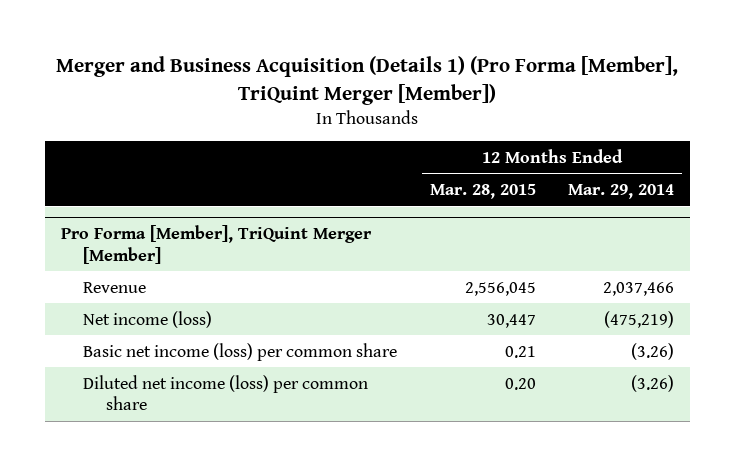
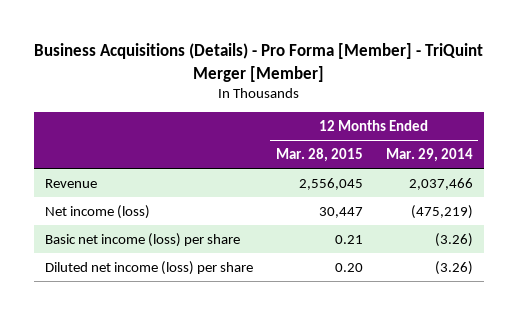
- Merger and Business Acquisition (Details 1) (Pro Forma [Member], TriQuint Merger [Member])
+ Business Acquisitions (Details) - Pro Forma [Member] - TriQuint Merger [Member]
- Pro Forma [Member], TriQuint Merger [Member]
- Basic net income (loss) per common share | 0.21 | (3.26)
- Diluted net income (loss) per common share | 0.20 | (3.26)
+ Basic net income (loss) per share | 0.21 | (3.26)
+ Diluted net income (loss) per share | 0.20 | (3.26)

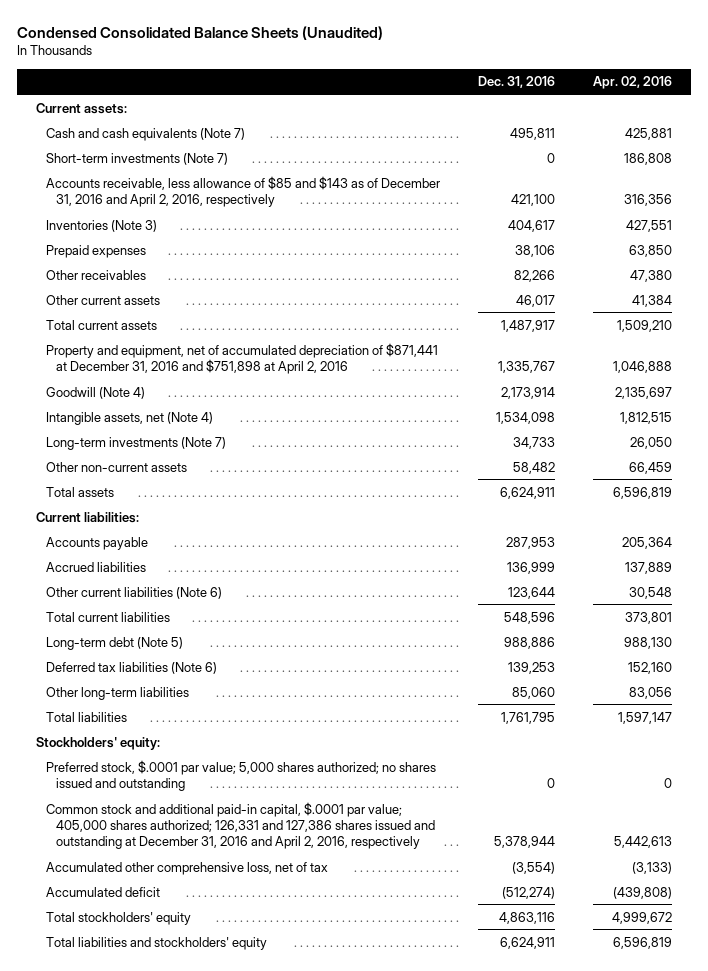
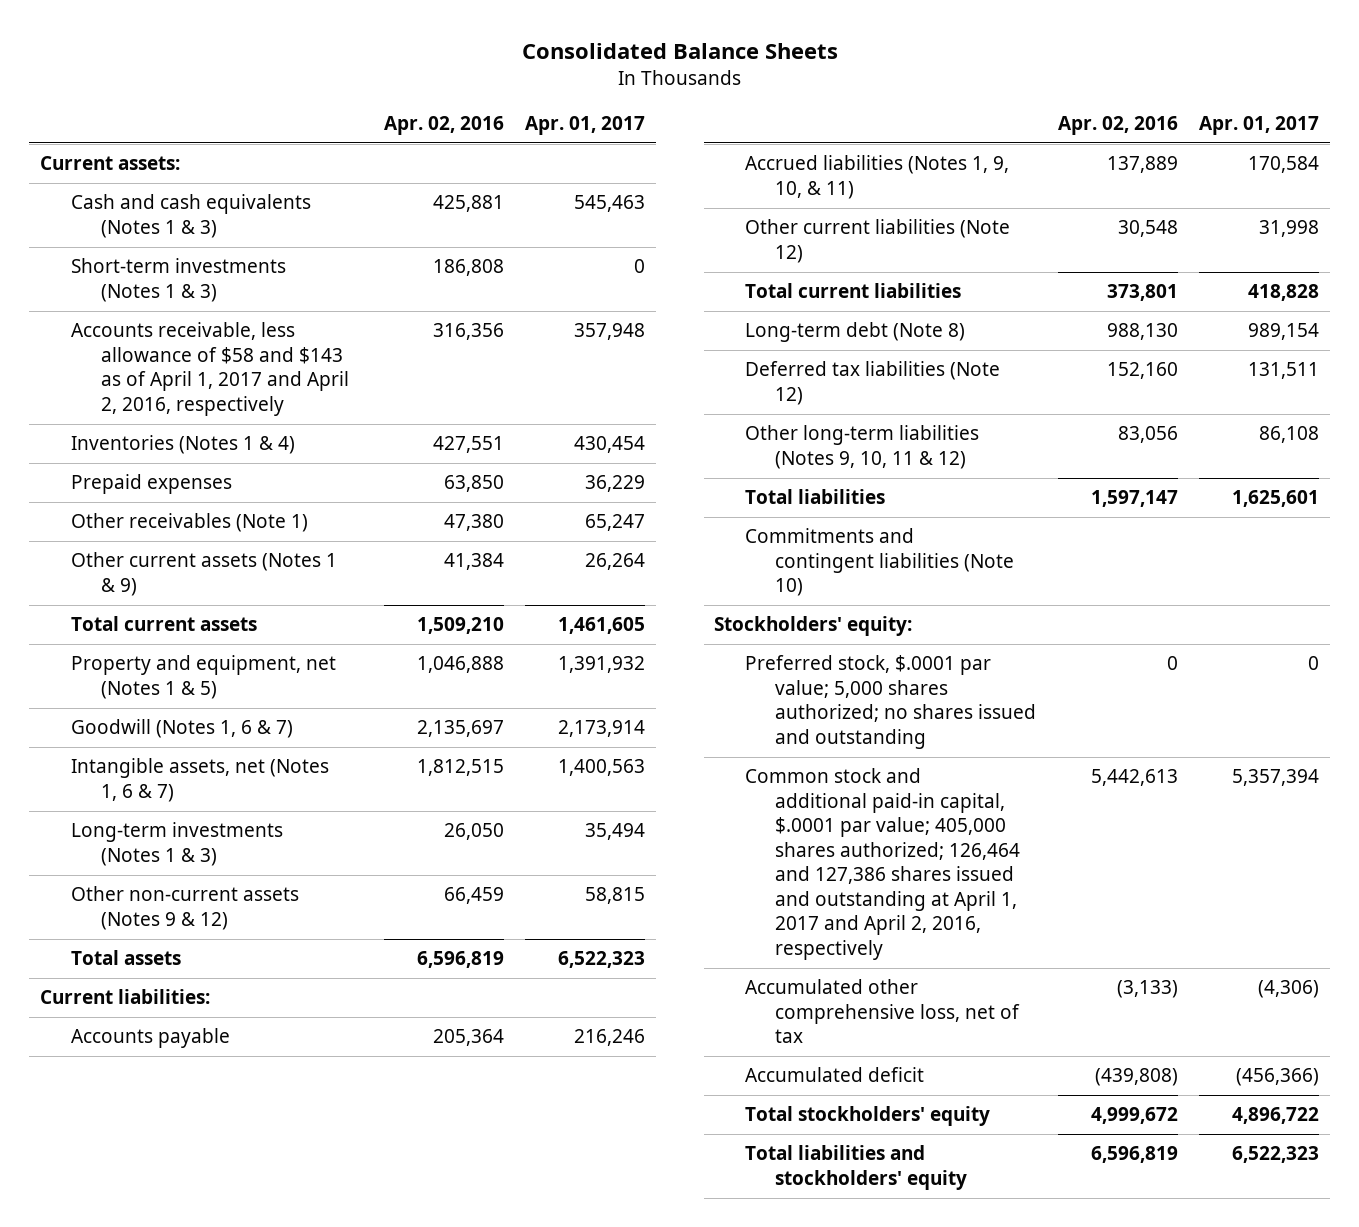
- Condensed Consolidated Balance Sheets (Unaudited)
+ Consolidated Balance Sheets
- | Dec. 31, 2016 | Apr. 02, 2016
+ | Apr. 02, 2016 | Apr. 01, 2017
- Cash and cash equivalents (Note 7) | 495,811 | 425,881
- Short-term investments (Note 7) | 0 | 186,808
- Accounts receivable, less allowance of $85 and $143 as of December 31, 2016 and April 2, 2016, respectively | 421,100 | 316,356
- Inventories (Note 3) | 404,617 | 427,551
+ Cash and cash equivalents (Notes 1 & 3) | 425,881 | 545,463
+ Short-term investments (Notes 1 & 3) | 186,808 | 0
+ Accounts receivable, less allowance of $58 and $143 as of April 1, 2017 and April 2, 2016, respectively | 316,356 | 357,948
+ Inventories (Notes 1 & 4) | 427,551 | 430,454
- Other receivables | 82,266 | 47,380
- Other current assets | 46,017 | 41,384
+ Other receivables (Note 1) | 47,380 | 65,247
+ Other current assets (Notes 1 & 9) | 41,384 | 26,264
- Property and equipment, net of accumulated depreciation of $871,441 at December 31, 2016 and $751,898 at April 2, 2016 | 1,335,767 | 1,046,888
- Goodwill (Note 4) | 2,173,914 | 2,135,697
- Intangible assets, net (Note 4) | 1,534,098 | 1,812,515
- Long-term investments (Note 7) | 34,733 | 26,050
- Other non-current assets | 58,482 | 66,459
+ Property and equipment, net (Notes 1 & 5) | 1,046,888 | 1,391,932
+ Goodwill (Notes 1, 6 & 7) | 2,135,697 | 2,173,914
+ Intangible assets, net (Notes 1, 6 & 7) | 1,812,515 | 1,400,563
+ Long-term investments (Notes 1 & 3) | 26,050 | 35,494
+ Other non-current assets (Notes 9 & 12) | 66,459 | 58,815
- Accrued liabilities | 136,999 | 137,889
- Other current liabilities (Note 6) | 123,644 | 30,548
+ Accrued liabilities (Notes 1, 9, 10, & 11) | 137,889 | 170,584
+ Other current liabilities (Note 12) | 30,548 | 31,998
- Long-term debt (Note 5) | 988,886 | 988,130
- Deferred tax liabilities (Note 6) | 139,253 | 152,160
- Other long-term liabilities | 85,060 | 83,056
+ Long-term debt (Note 8) | 988,130 | 989,154
+ Deferred tax liabilities (Note 12) | 152,160 | 131,511
+ Other long-term liabilities (Notes 9, 10, 11 & 12) | 83,056 | 86,108
+ Commitments and contingent liabilities (Note 10)
- Common stock and additional paid-in capital, $.0001 par value; 405,000 shares authorized; 126,331 and 127,386 shares issued and outstanding at December 31, 2016 and April 2, 2016, respectively | 5,378,944 | 5,442,613
+ Common stock and additional paid-in capital, $.0001 par value; 405,000 shares authorized; 126,464 and 127,386 shares issued and outstanding at April 1, 2017 and April 2, 2016, respectively | 5,442,613 | 5,357,394

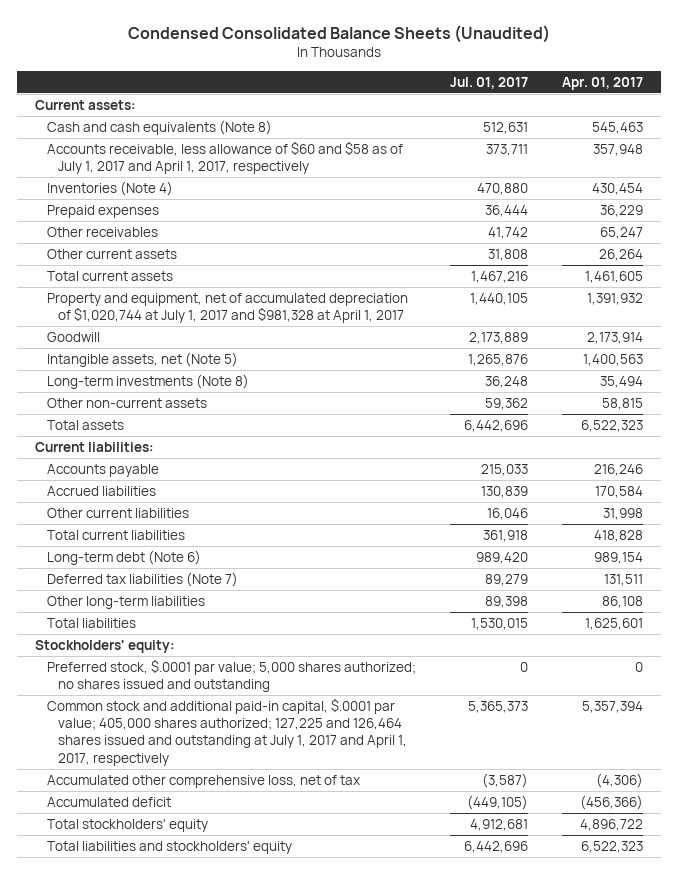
- Consolidated Balance Sheets
+ Condensed Consolidated Balance Sheets (Unaudited)
- | Apr. 02, 2016 | Apr. 01, 2017
+ | Jul. 01, 2017 | Apr. 01, 2017
- Cash and cash equivalents (Notes 1 & 3) | 425,881 | 545,463
- Short-term investments (Notes 1 & 3) | 186,808 | 0
- Accounts receivable, less allowance of $58 and $143 as of April 1, 2017 and April 2, 2016, respectively | 316,356 | 357,948
- Inventories (Notes 1 & 4) | 427,551 | 430,454
+ Cash and cash equivalents (Note 8) | 512,631 | 545,463
+ Accounts receivable, less allowance of $60 and $58 as of July 1, 2017 and April 1, 2017, respectively | 373,711 | 357,948
+ Inventories (Note 4) | 470,880 | 430,454
- Other receivables (Note 1) | 47,380 | 65,247
- Other current assets (Notes 1 & 9) | 41,384 | 26,264
+ Other receivables | 41,742 | 65,247
+ Other current assets | 31,808 | 26,264
- Property and equipment, net (Notes 1 & 5) | 1,046,888 | 1,391,932
- Goodwill (Notes 1, 6 & 7) | 2,135,697 | 2,173,914
- Intangible assets, net (Notes 1, 6 & 7) | 1,812,515 | 1,400,563
- Long-term investments (Notes 1 & 3) | 26,050 | 35,494
- Other non-current assets (Notes 9 & 12) | 66,459 | 58,815
+ Property and equipment, net of accumulated depreciation of $1,020,744 at July 1, 2017 and $981,328 at April 1, 2017 | 1,440,105 | 1,391,932
+ Goodwill | 2,173,889 | 2,173,914
+ Intangible assets, net (Note 5) | 1,265,876 | 1,400,563
+ Long-term investments (Note 8) | 36,248 | 35,494
+ Other non-current assets | 59,362 | 58,815
- Accrued liabilities (Notes 1, 9, 10, & 11) | 137,889 | 170,584
- Other current liabilities (Note 12) | 30,548 | 31,998
+ Accrued liabilities | 130,839 | 170,584
+ Other current liabilities | 16,046 | 31,998
- Long-term debt (Note 8) | 988,130 | 989,154
- Deferred tax liabilities (Note 12) | 152,160 | 131,511
- Other long-term liabilities (Notes 9, 10, 11 & 12) | 83,056 | 86,108
+ Long-term debt (Note 6) | 989,420 | 989,154
+ Deferred tax liabilities (Note 7) | 89,279 | 131,511
+ Other long-term liabilities | 89,398 | 86,108
- Commitments and contingent liabilities (Note 10)
- Common stock and additional paid-in capital, $.0001 par value; 405,000 shares authorized; 126,464 and 127,386 shares issued and outstanding at April 1, 2017 and April 2, 2016, respectively | 5,442,613 | 5,357,394
+ Common stock and additional paid-in capital, $.0001 par value; 405,000 shares authorized; 127,225 and 126,464 shares issued and outstanding at July 1, 2017 and April 1, 2017, respectively | 5,365,373 | 5,357,394

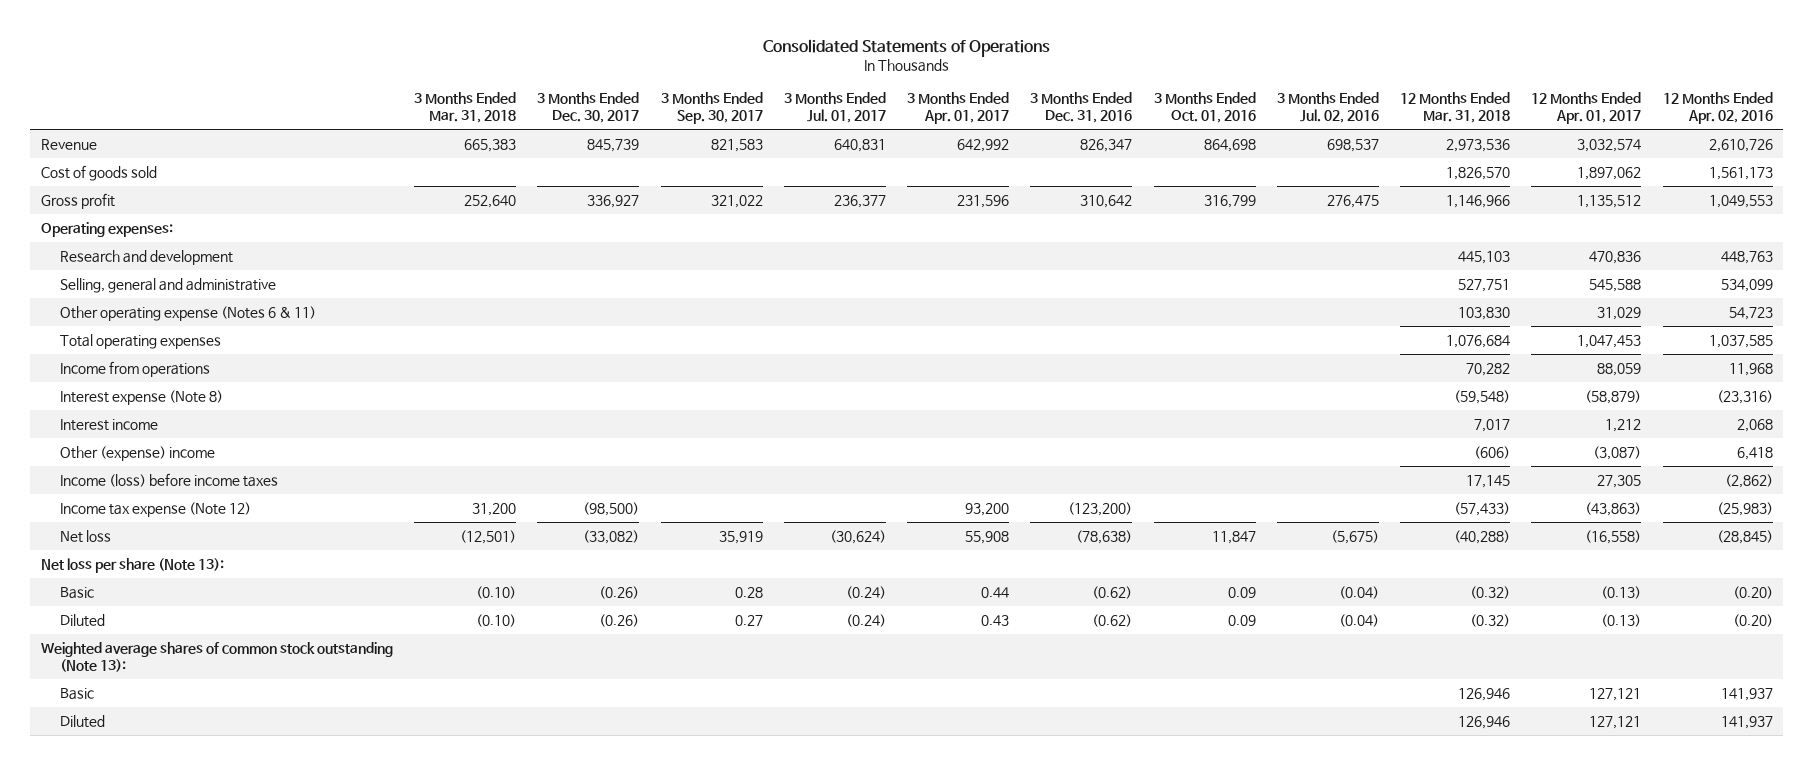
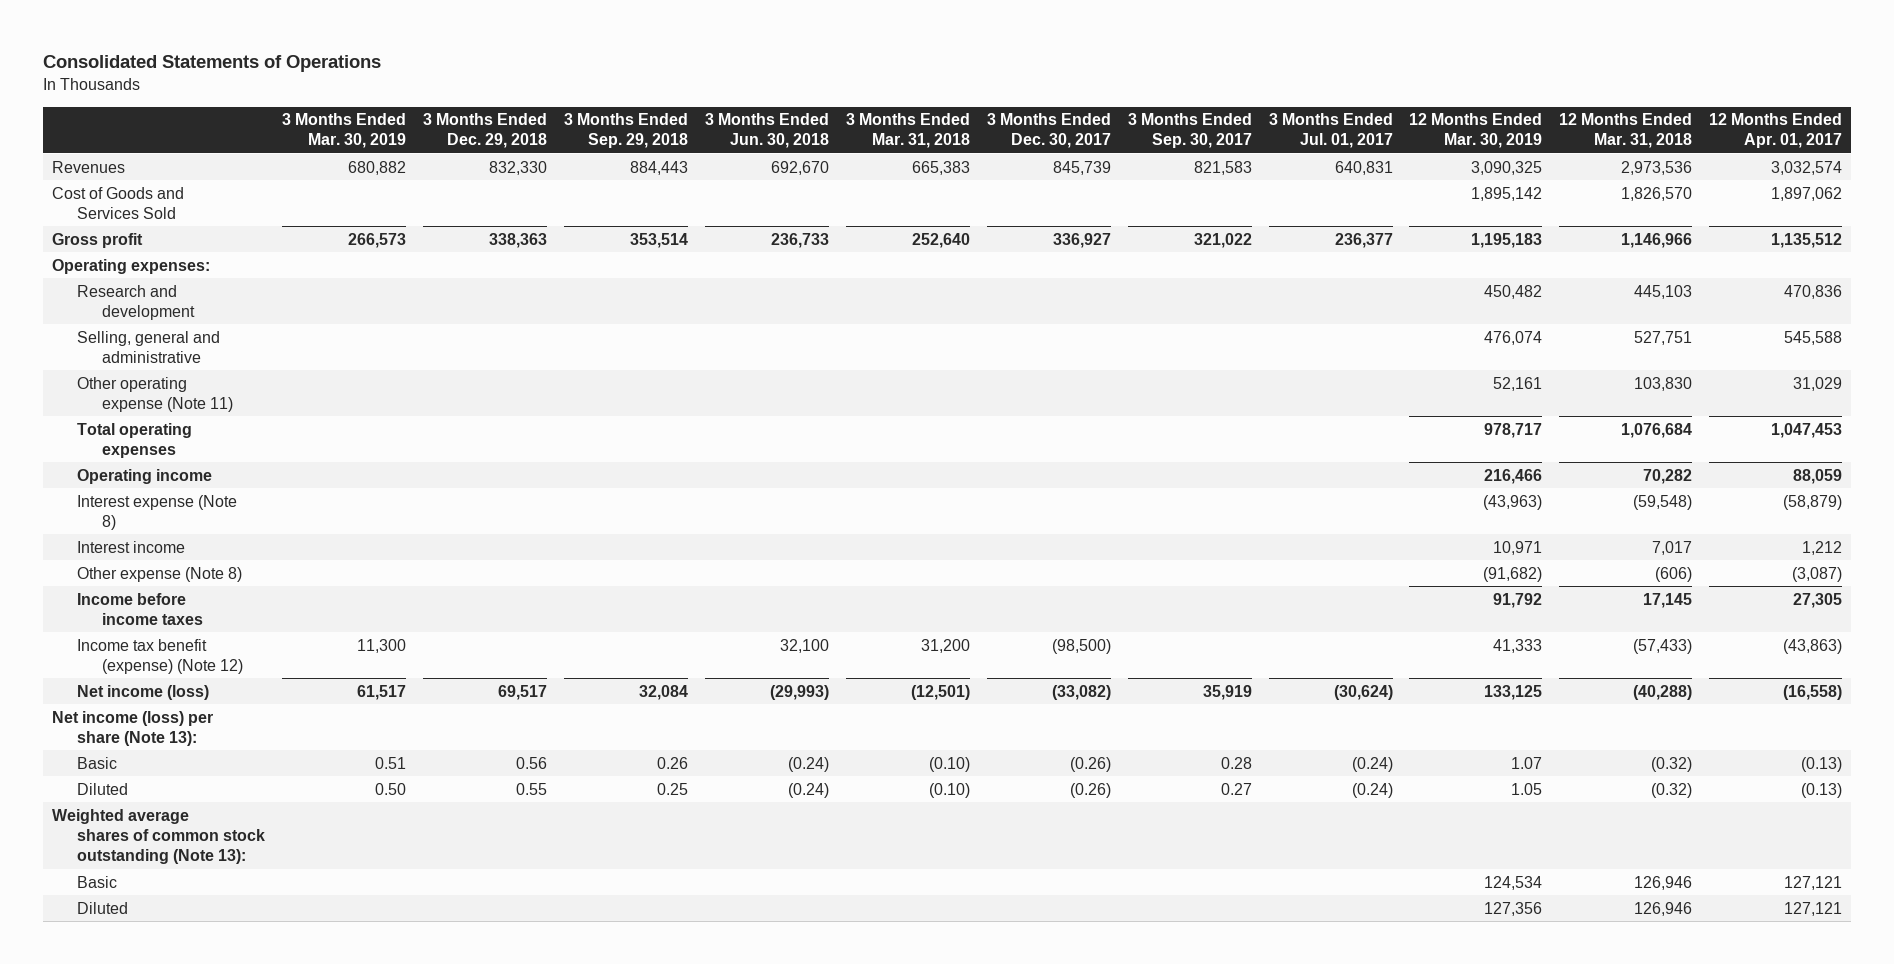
- | 3 Months Ended Mar. 31, 2018 | 3 Months Ended Dec. 30, 2017 | 3 Months Ended Sep. 30, 2017 | 3 Months Ended Jul. 01, 2017 | 3 Months Ended Apr. 01, 2017 | 3 Months Ended Dec. 31, 2016 | 3 Months Ended Oct. 01, 2016 | 3 Months Ended Jul. 02, 2016 | 12 Months Ended Mar. 31, 2018 | 12 Months Ended Apr. 01, 2017 | 12 Months Ended Apr. 02, 2016
+ | 3 Months Ended Mar. 30, 2019 | 3 Months Ended Dec. 29, 2018 | 3 Months Ended Sep. 29, 2018 | 3 Months Ended Jun. 30, 2018 | 3 Months Ended Mar. 31, 2018 | 3 Months Ended Dec. 30, 2017 | 3 Months Ended Sep. 30, 2017 | 3 Months Ended Jul. 01, 2017 | 12 Months Ended Mar. 30, 2019 | 12 Months Ended Mar. 31, 2018 | 12 Months Ended Apr. 01, 2017
- Revenue | 665,383 | 845,739 | 821,583 | 640,831 | 642,992 | 826,347 | 864,698 | 698,537 | 2,973,536 | 3,032,574 | 2,610,726
- Cost of goods sold | | | | | | | | | 1,826,570 | 1,897,062 | 1,561,173
+ Revenues | 680,882 | 832,330 | 884,443 | 692,670 | 665,383 | 845,739 | 821,583 | 640,831 | 3,090,325 | 2,973,536 | 3,032,574
+ Cost of Goods and Services Sold | | | | | | | | | 1,895,142 | 1,826,570 | 1,897,062
- Other operating expense (Notes 6 & 11) | | | | | | | | | 103,830 | 31,029 | 54,723
+ Other operating expense (Note 11) | | | | | | | | | 52,161 | 103,830 | 31,029
- Income from operations | | | | | | | | | 70,282 | 88,059 | 11,968
+ Operating income | | | | | | | | | 216,466 | 70,282 | 88,059
- Other (expense) income | | | | | | | | | (606) | (3,087) | 6,418
- Income (loss) before income taxes | | | | | | | | | 17,145 | 27,305 | (2,862)
- Income tax expense (Note 12) | 31,200 | (98,500) | | | 93,200 | (123,200) | | | (57,433) | (43,863) | (25,983)
- Net loss | (12,501) | (33,082) | 35,919 | (30,624) | 55,908 | (78,638) | 11,847 | (5,675) | (40,288) | (16,558) | (28,845)
- Net loss per share (Note 13):
+ Other expense (Note 8) | | | | | | | | | (91,682) | (606) | (3,087)
+ Income before income taxes | | | | | | | | | 91,792 | 17,145 | 27,305
+ Income tax benefit (expense) (Note 12) | 11,300 | | | 32,100 | 31,200 | (98,500) | | | 41,333 | (57,433) | (43,863)
+ Net income (loss) | 61,517 | 69,517 | 32,084 | (29,993) | (12,501) | (33,082) | 35,919 | (30,624) | 133,125 | (40,288) | (16,558)
+ Net income (loss) per share (Note 13):

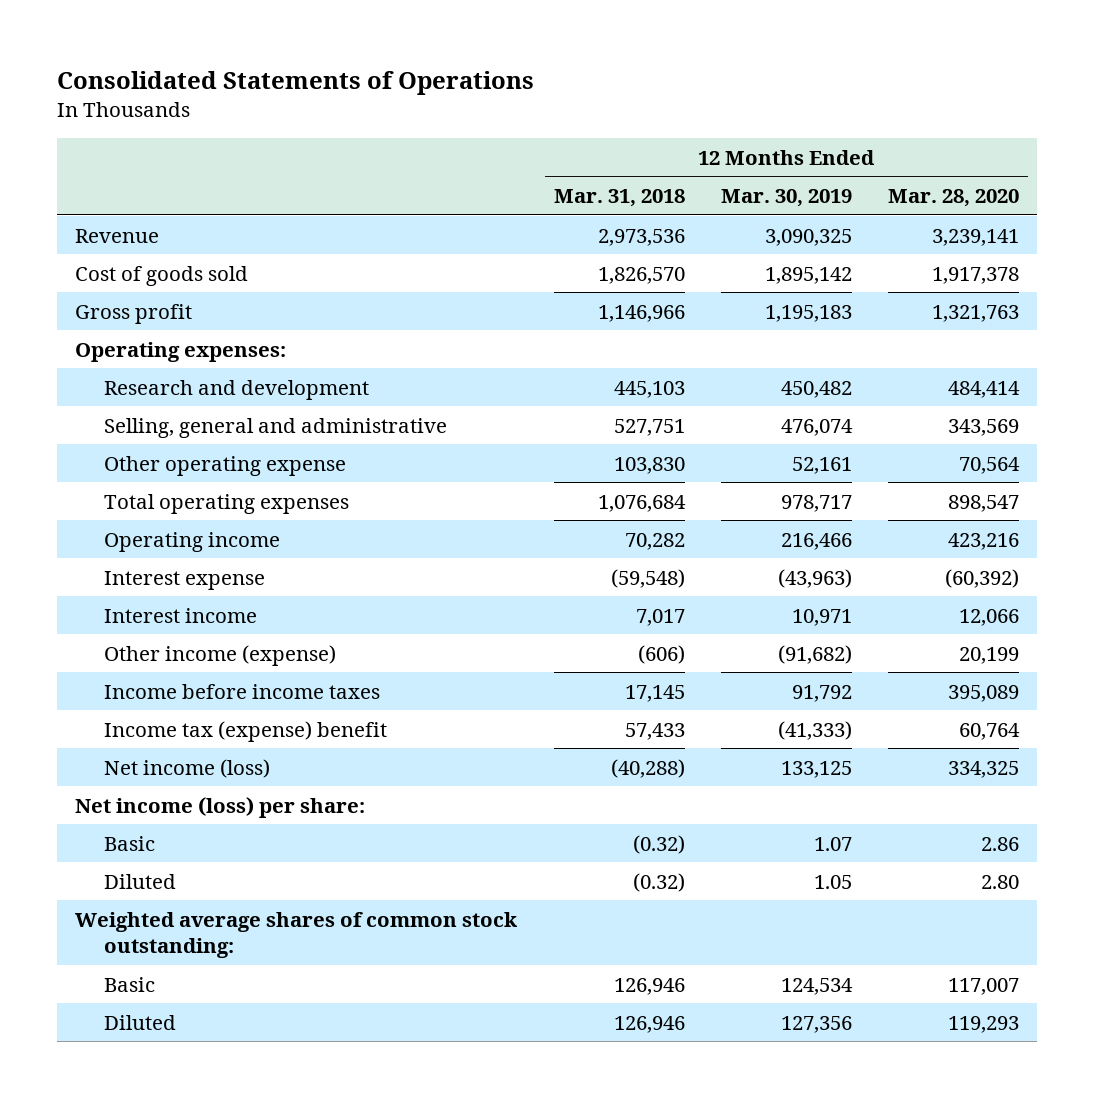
- | 3 Months Ended Mar. 30, 2019 | 3 Months Ended Dec. 29, 2018 | 3 Months Ended Sep. 29, 2018 | 3 Months Ended Jun. 30, 2018 | 3 Months Ended Mar. 31, 2018 | 3 Months Ended Dec. 30, 2017 | 3 Months Ended Sep. 30, 2017 | 3 Months Ended Jul. 01, 2017 | 12 Months Ended Mar. 30, 2019 | 12 Months Ended Mar. 31, 2018 | 12 Months Ended Apr. 01, 2017
+ | 12 Months Ended Mar. 31, 2018 | 12 Months Ended Mar. 30, 2019 | 12 Months Ended Mar. 28, 2020
- Revenues | 680,882 | 832,330 | 884,443 | 692,670 | 665,383 | 845,739 | 821,583 | 640,831 | 3,090,325 | 2,973,536 | 3,032,574
- Cost of Goods and Services Sold | | | | | | | | | 1,895,142 | 1,826,570 | 1,897,062
+ Revenue | 2,973,536 | 3,090,325 | 3,239,141
+ Cost of goods sold | 1,826,570 | 1,895,142 | 1,917,378
- Other operating expense (Note 11) | | | | | | | | | 52,161 | 103,830 | 31,029
+ Other operating expense | 103,830 | 52,161 | 70,564
- Interest expense (Note 8) | | | | | | | | | (43,963) | (59,548) | (58,879)
+ Interest expense | (59,548) | (43,963) | (60,392)
- Other expense (Note 8) | | | | | | | | | (91,682) | (606) | (3,087)
+ Other income (expense) | (606) | (91,682) | 20,199
- Income tax benefit (expense) (Note 12) | 11,300 | | | 32,100 | 31,200 | (98,500) | | | 41,333 | (57,433) | (43,863)
+ Income tax (expense) benefit | 57,433 | (41,333) | 60,764
- Net income (loss) per share (Note 13):
+ Net income (loss) per share:
- Weighted average shares of common stock outstanding (Note 13):
+ Weighted average shares of common stock outstanding:

